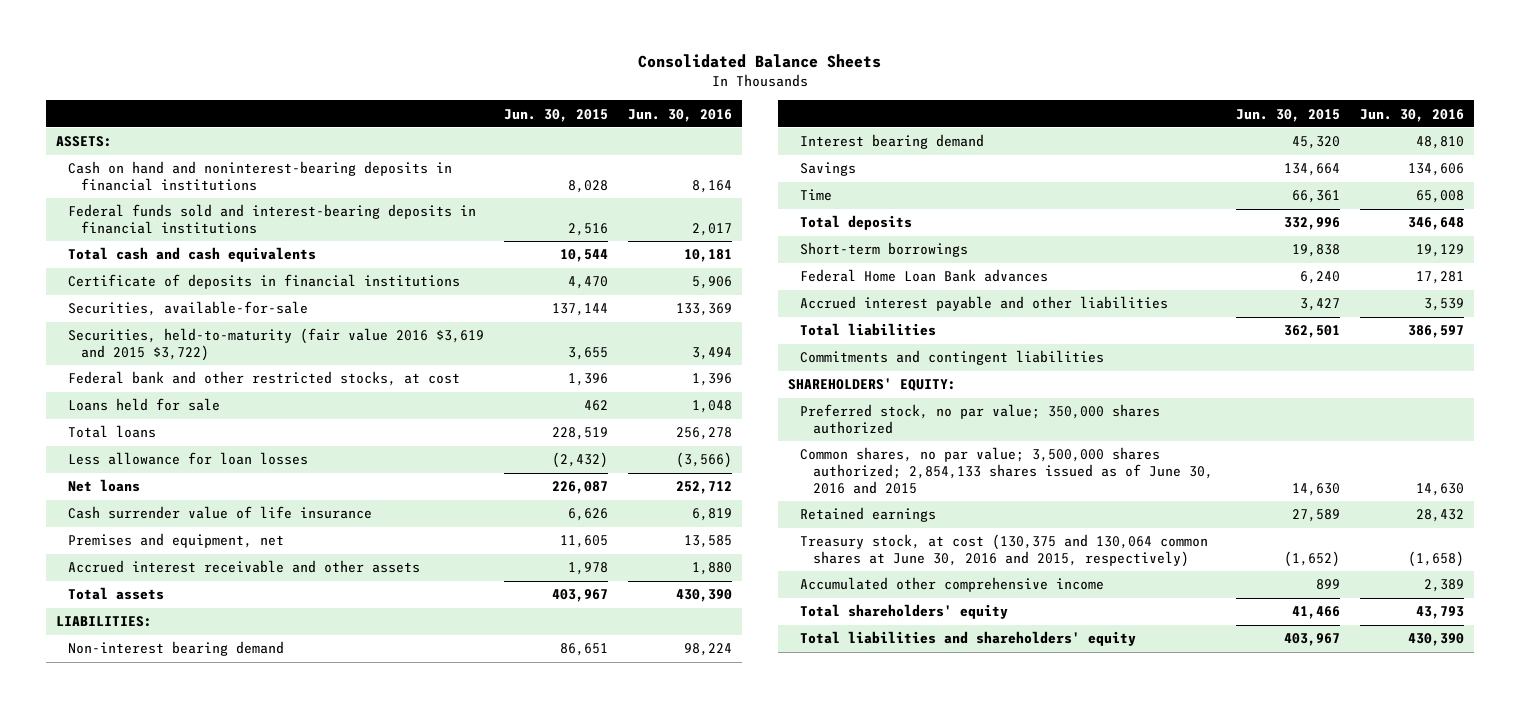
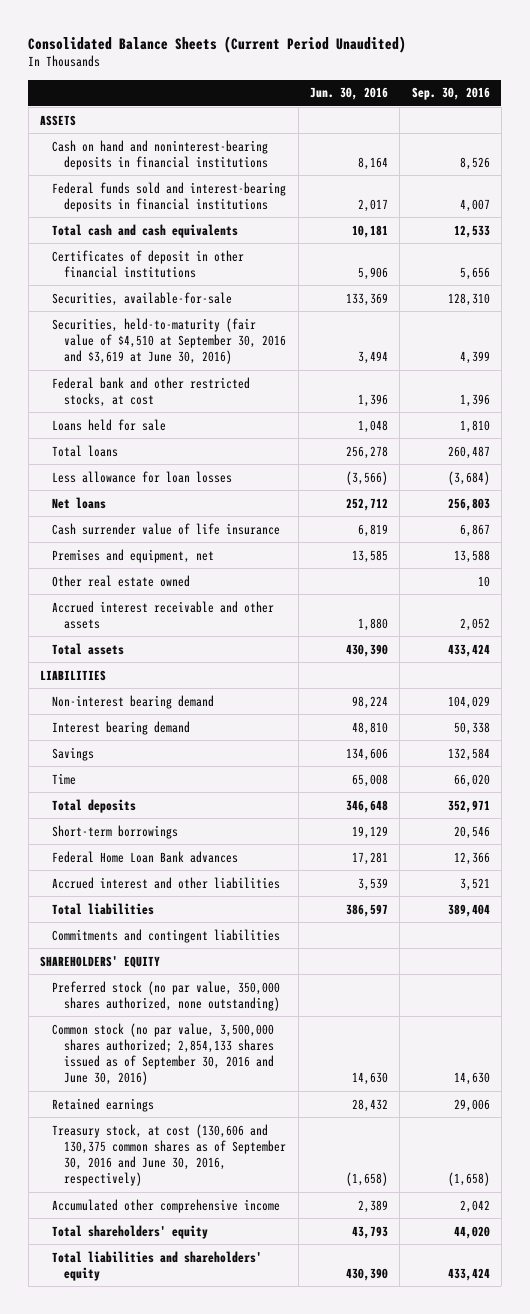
- Consolidated Balance Sheets
+ Consolidated Balance Sheets (Current Period Unaudited)
- | Jun. 30, 2015 | Jun. 30, 2016
+ | Jun. 30, 2016 | Sep. 30, 2016
- ASSETS:
+ ASSETS
- Certificate of deposits in financial institutions | 4,470 | 5,906
+ Certificates of deposit in other financial institutions | 5,906 | 5,656
- Securities, held-to-maturity (fair value 2016 $3,619 and 2015 $3,722) | 3,655 | 3,494
+ Securities, held-to-maturity (fair value of $4,510 at September 30, 2016 and $3,619 at June 30, 2016) | 3,494 | 4,399
+ Other real estate owned | | 10
- LIABILITIES:
+ LIABILITIES
- Accrued interest payable and other liabilities | 3,427 | 3,539
+ Accrued interest and other liabilities | 3,539 | 3,521
- SHAREHOLDERS' EQUITY:
- Preferred stock, no par value; 350,000 shares authorized
- Common shares, no par value; 3,500,000 shares authorized; 2,854,133 shares issued as of June 30, 2016 and 2015 | 14,630 | 14,630
+ SHAREHOLDERS' EQUITY
+ Preferred stock (no par value, 350,000 shares authorized, none outstanding)
+ Common stock (no par value, 3,500,000 shares authorized; 2,854,133 shares issued as of September 30, 2016 and June 30, 2016) | 14,630 | 14,630
- Treasury stock, at cost (130,375 and 130,064 common shares at June 30, 2016 and 2015, respectively) | (1,652) | (1,658)
+ Treasury stock, at cost (130,606 and 130,375 common shares as of September 30, 2016 and June 30, 2016, respectively) | (1,658) | (1,658)

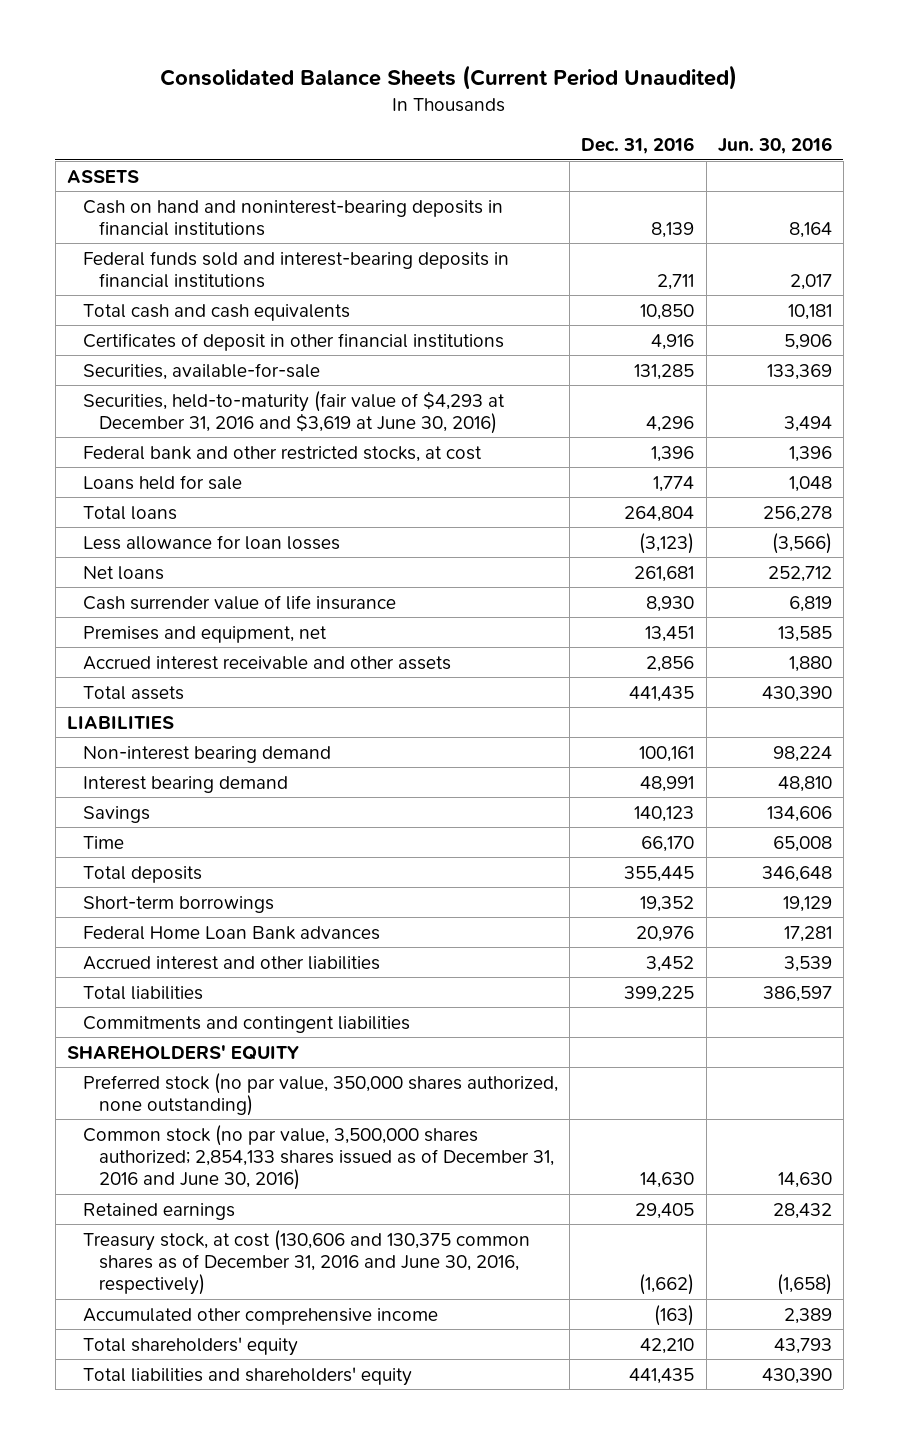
- | Jun. 30, 2016 | Sep. 30, 2016
+ | Dec. 31, 2016 | Jun. 30, 2016
- Securities, held-to-maturity (fair value of $4,510 at September 30, 2016 and $3,619 at June 30, 2016) | 3,494 | 4,399
+ Securities, held-to-maturity (fair value of $4,293 at December 31, 2016 and $3,619 at June 30, 2016) | 4,296 | 3,494
- Other real estate owned | | 10
- Common stock (no par value, 3,500,000 shares authorized; 2,854,133 shares issued as of September 30, 2016 and June 30, 2016) | 14,630 | 14,630
+ Common stock (no par value, 3,500,000 shares authorized; 2,854,133 shares issued as of December 31, 2016 and June 30, 2016) | 14,630 | 14,630
- Treasury stock, at cost (130,606 and 130,375 common shares as of September 30, 2016 and June 30, 2016, respectively) | (1,658) | (1,658)
+ Treasury stock, at cost (130,606 and 130,375 common shares as of December 31, 2016 and June 30, 2016, respectively) | (1,662) | (1,658)

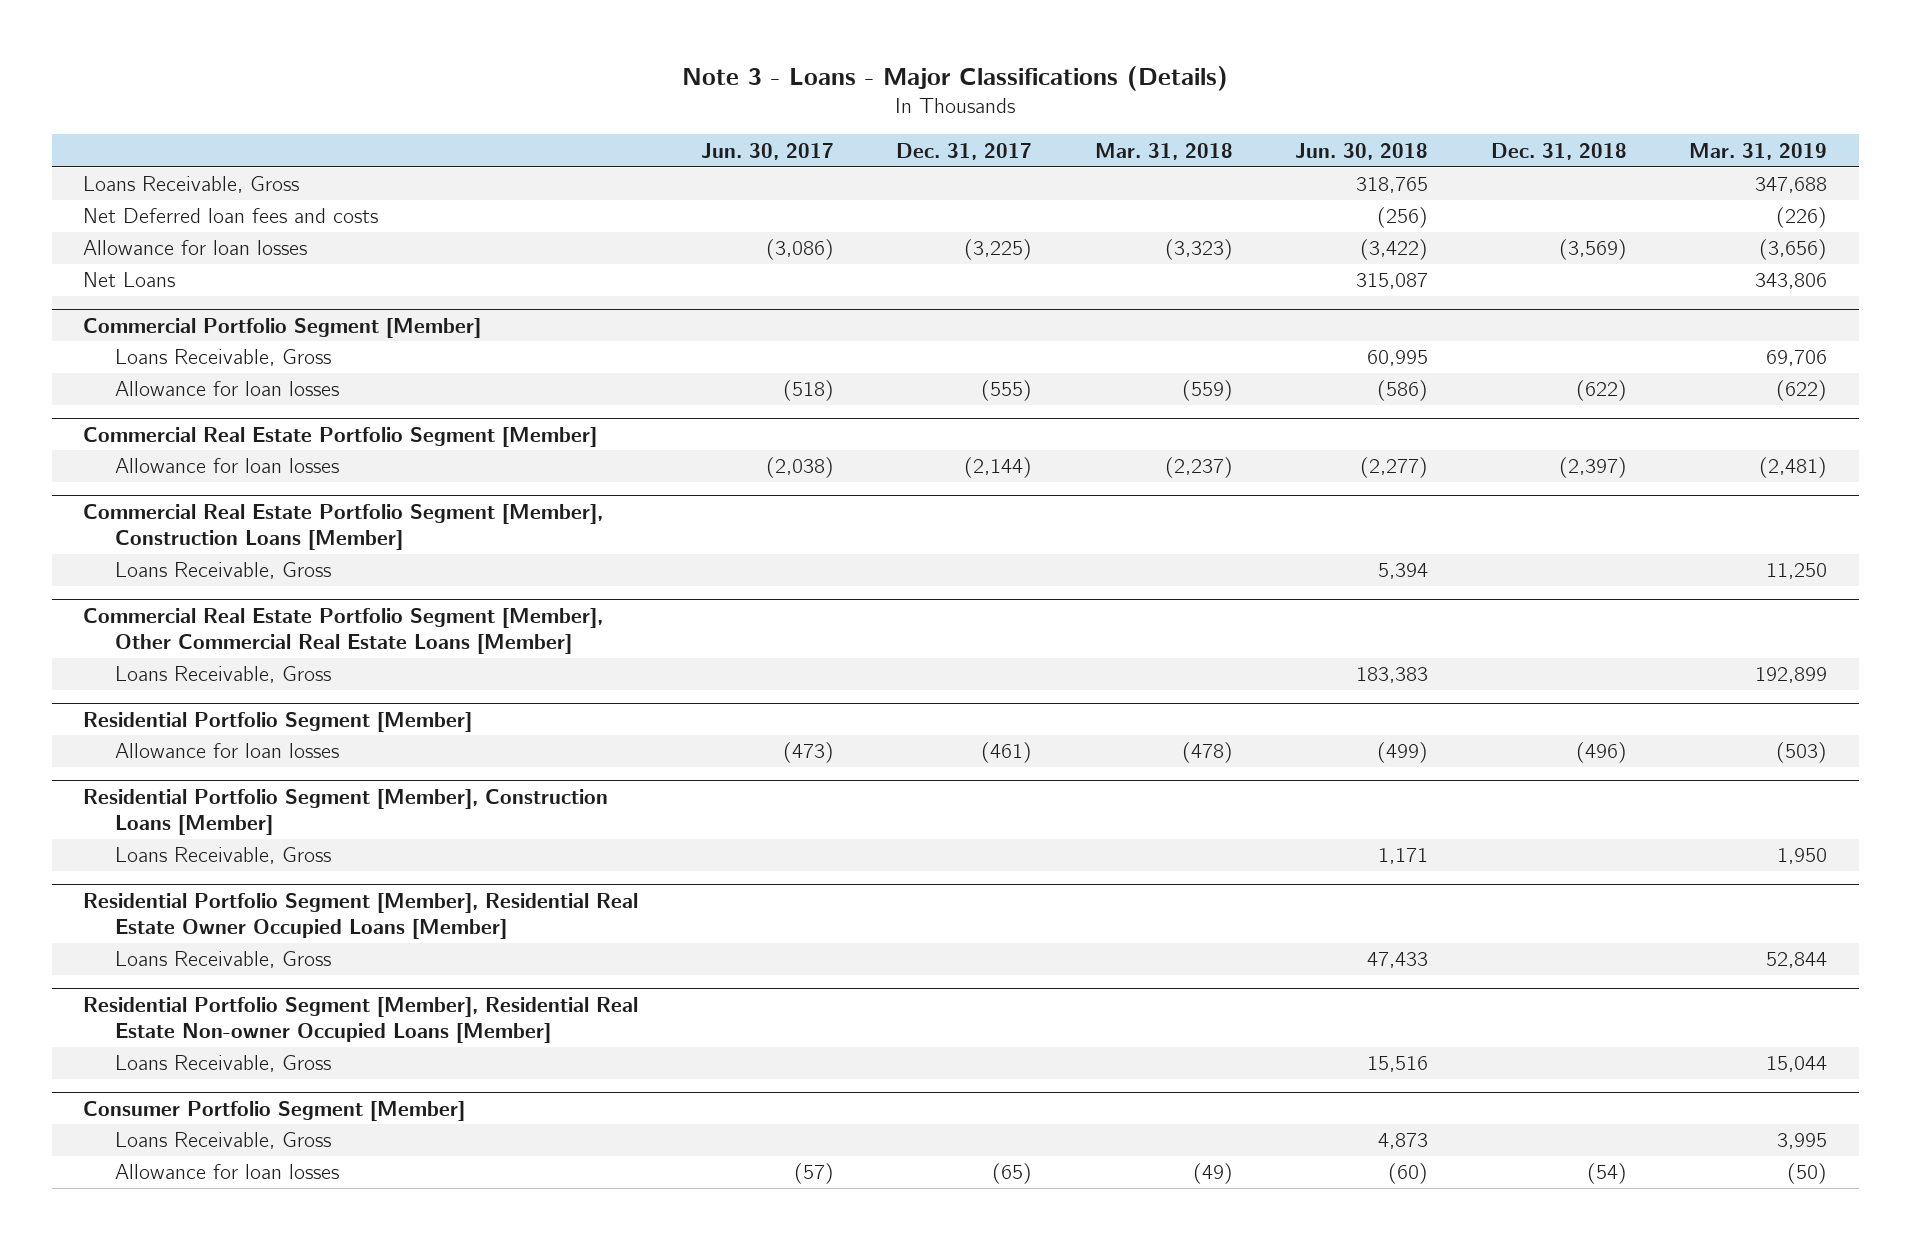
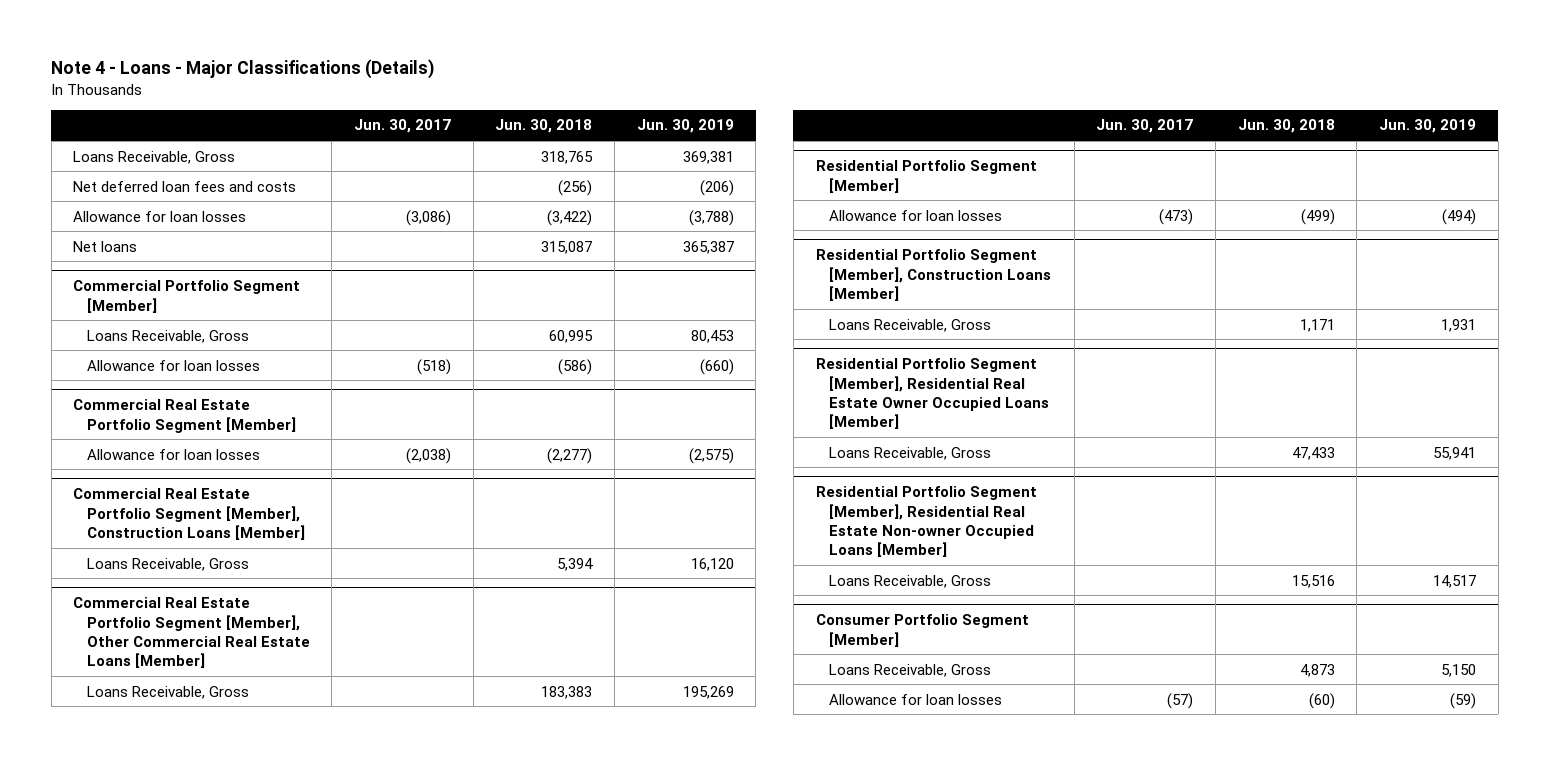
- Note 3 - Loans - Major Classifications (Details)
+ Note 4 - Loans - Major Classifications (Details)
- | Jun. 30, 2017 | Dec. 31, 2017 | Mar. 31, 2018 | Jun. 30, 2018 | Dec. 31, 2018 | Mar. 31, 2019
+ | Jun. 30, 2017 | Jun. 30, 2018 | Jun. 30, 2019
- Net Deferred loan fees and costs | | | | (256) | | (226)
+ Net deferred loan fees and costs | | (256) | (206)
- Net Loans | | | | 315,087 | | 343,806
+ Net loans | | 315,087 | 365,387

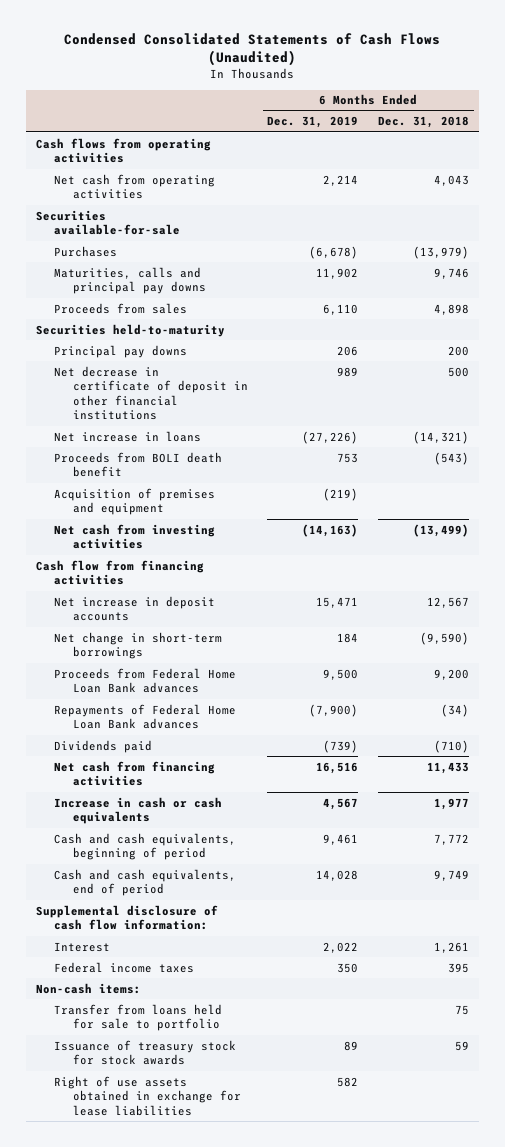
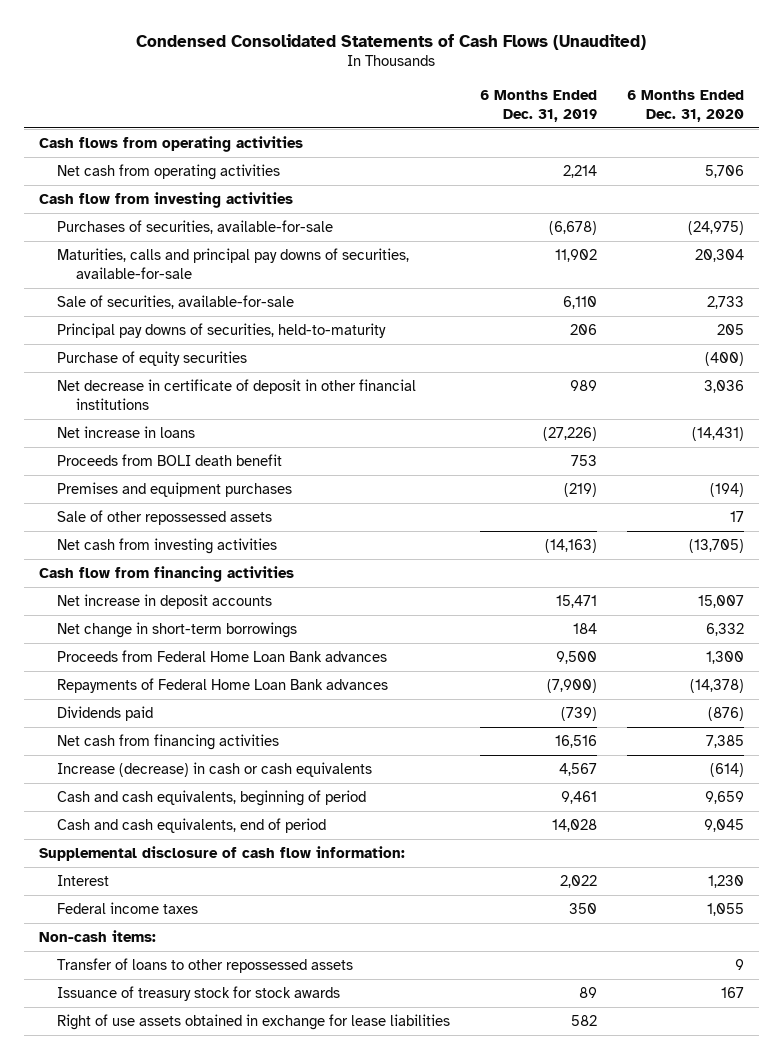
- | 6 Months Ended Dec. 31, 2019 | 6 Months Ended Dec. 31, 2018
+ | 6 Months Ended Dec. 31, 2019 | 6 Months Ended Dec. 31, 2020
- Securities available-for-sale
- Purchases | (6,678) | (13,979)
- Maturities, calls and principal pay downs | 11,902 | 9,746
- Proceeds from sales | 6,110 | 4,898
- Securities held-to-maturity
- Principal pay downs | 206 | 200
+ Cash flow from investing activities
+ Purchases of securities, available-for-sale | (6,678) | (24,975)
+ Maturities, calls and principal pay downs of securities, available-for-sale | 11,902 | 20,304
+ Sale of securities, available-for-sale | 6,110 | 2,733
+ Principal pay downs of securities, held-to-maturity | 206 | 205
+ Purchase of equity securities | | (400)
- Acquisition of premises and equipment | (219) |
+ Premises and equipment purchases | (219) | (194)
+ Sale of other repossessed assets | | 17
- Increase in cash or cash equivalents | 4,567 | 1,977
+ Increase (decrease) in cash or cash equivalents | 4,567 | (614)
- Transfer from loans held for sale to portfolio | | 75
+ Transfer of loans to other repossessed assets | | 9

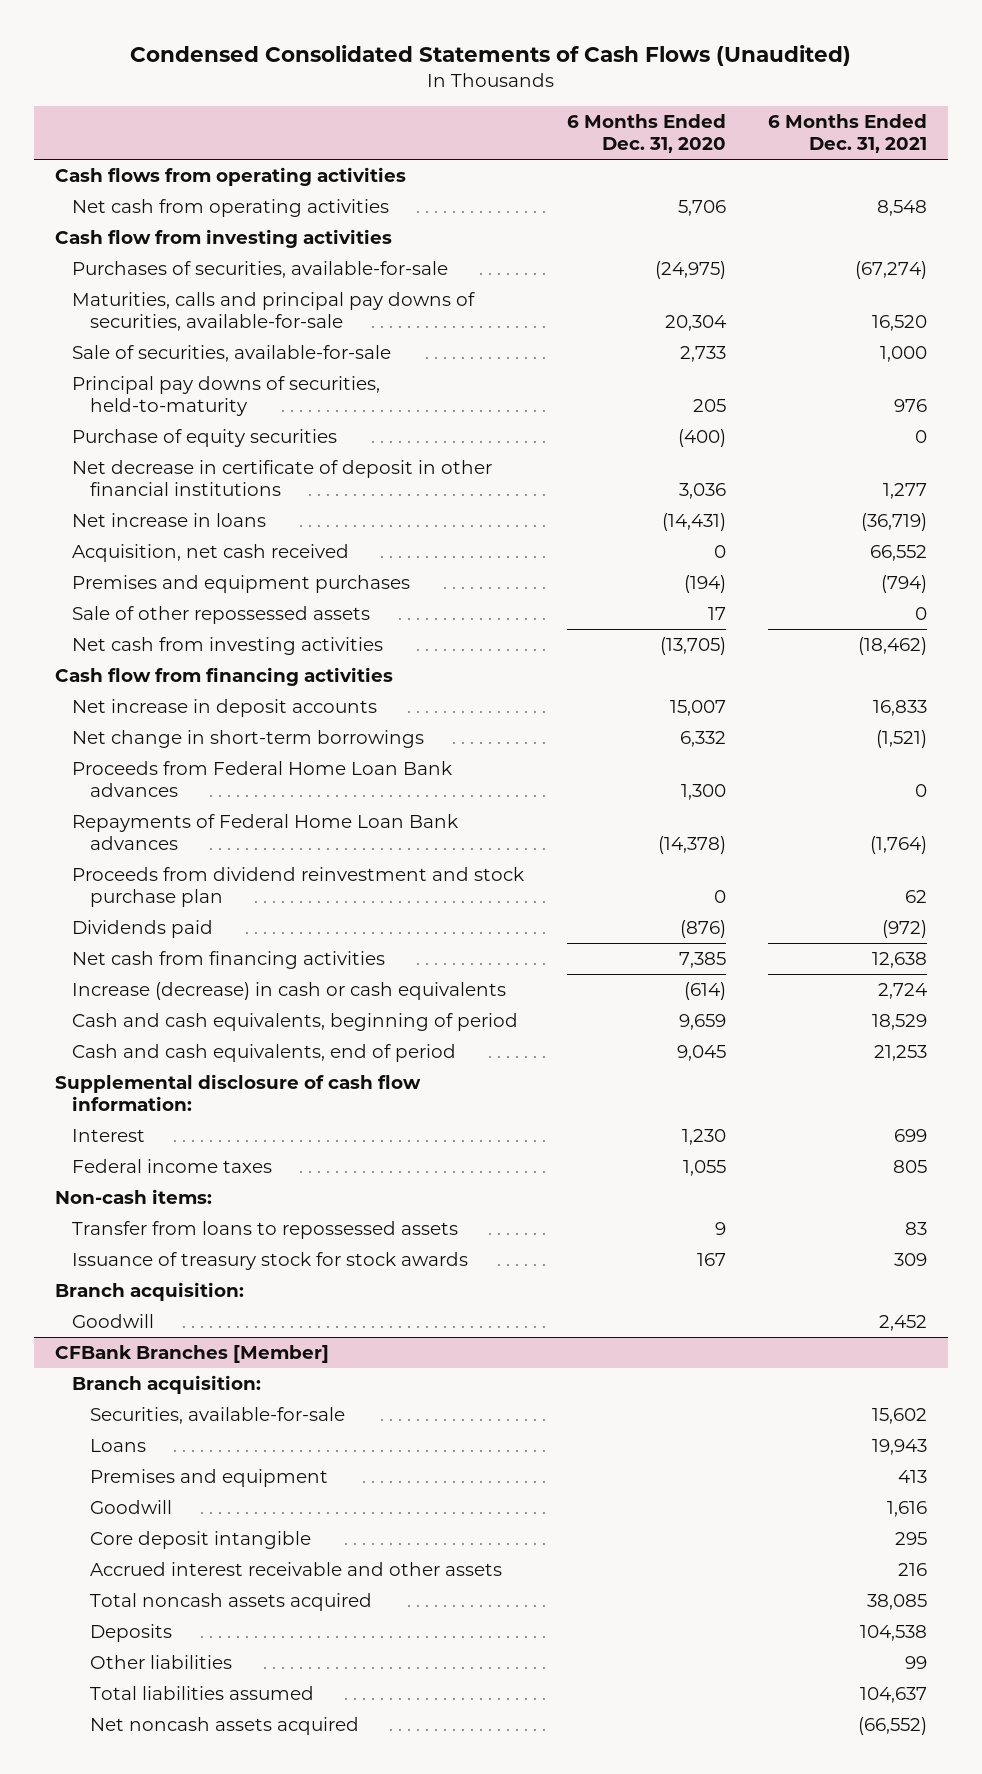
- | 6 Months Ended Dec. 31, 2019 | 6 Months Ended Dec. 31, 2020
+ | 6 Months Ended Dec. 31, 2020 | 6 Months Ended Dec. 31, 2021
- Proceeds from BOLI death benefit | 753 |
+ Acquisition, net cash received | 0 | 66,552
+ Proceeds from dividend reinvestment and stock purchase plan | 0 | 62
- Transfer of loans to other repossessed assets | | 9
+ Transfer from loans to repossessed assets | 9 | 83
- Right of use assets obtained in exchange for lease liabilities | 582 |
+ Branch acquisition:
+ Goodwill | | 2,452
+ CFBank Branches [Member]
+ Branch acquisition:
+ Securities, available-for-sale | | 15,602
+ Loans | | 19,943
+ Premises and equipment | | 413
+ Goodwill | | 1,616
+ Core deposit intangible | | 295
+ Accrued interest receivable and other assets | | 216
+ Total noncash assets acquired | | 38,085
+ Deposits | | 104,538
+ Other liabilities | | 99
+ Total liabilities assumed | | 104,637
+ Net noncash assets acquired | | (66,552)

